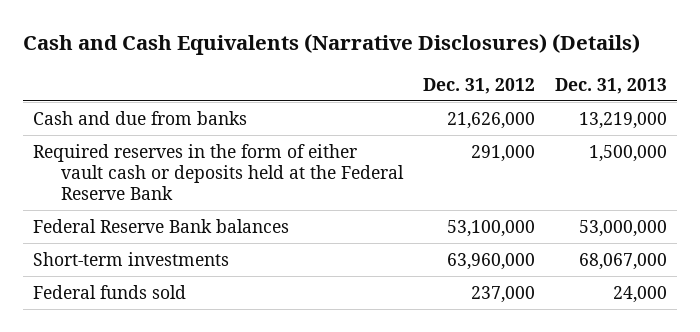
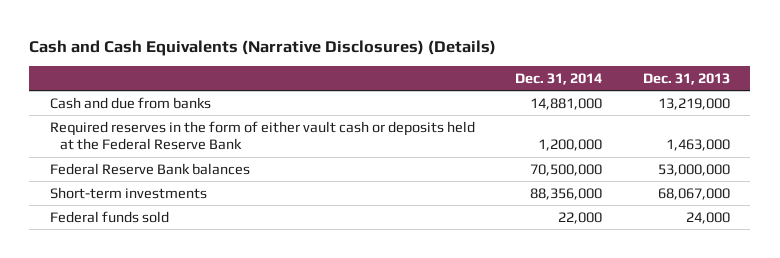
- | Dec. 31, 2012 | Dec. 31, 2013
+ | Dec. 31, 2014 | Dec. 31, 2013
- Required reserves in the form of either vault cash or deposits held at the Federal Reserve Bank | 291,000 | 1,500,000
+ Required reserves in the form of either vault cash or deposits held at the Federal Reserve Bank | 1,200,000 | 1,463,000

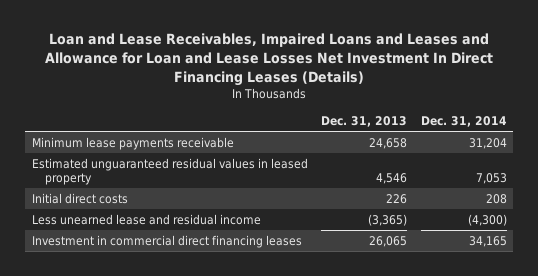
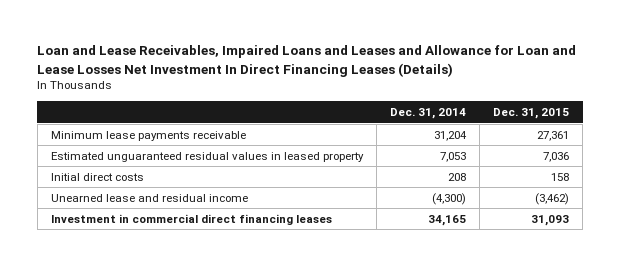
- | Dec. 31, 2013 | Dec. 31, 2014
+ | Dec. 31, 2014 | Dec. 31, 2015
- Less unearned lease and residual income | (3,365) | (4,300)
+ Unearned lease and residual income | (4,300) | (3,462)

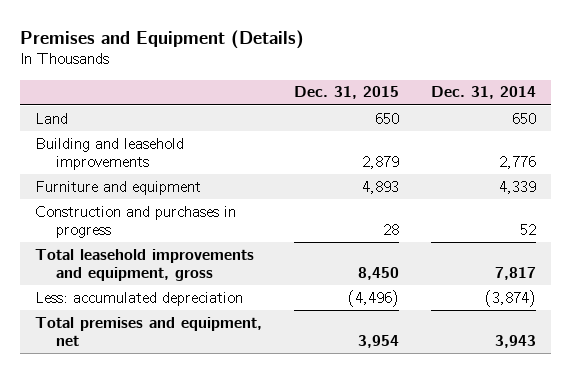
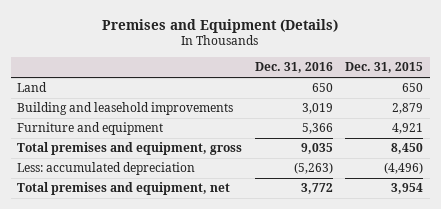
- | Dec. 31, 2015 | Dec. 31, 2014
+ | Dec. 31, 2016 | Dec. 31, 2015
- Furniture and equipment | 4,893 | 4,339
- Construction and purchases in progress | 28 | 52
- Total leasehold improvements and equipment, gross | 8,450 | 7,817
+ Furniture and equipment | 5,366 | 4,921
+ Total premises and equipment, gross | 9,035 | 8,450

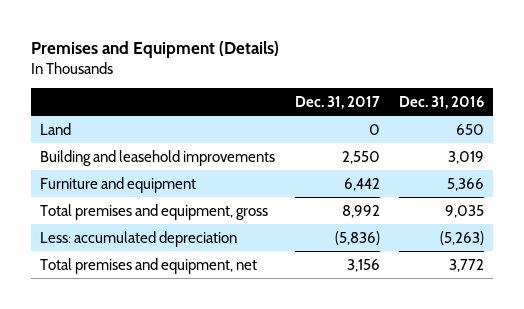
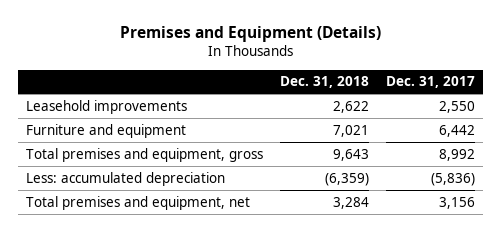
- | Dec. 31, 2017 | Dec. 31, 2016
+ | Dec. 31, 2018 | Dec. 31, 2017
- Land | 0 | 650
- Building and leasehold improvements | 2,550 | 3,019
+ Leasehold improvements | 2,622 | 2,550

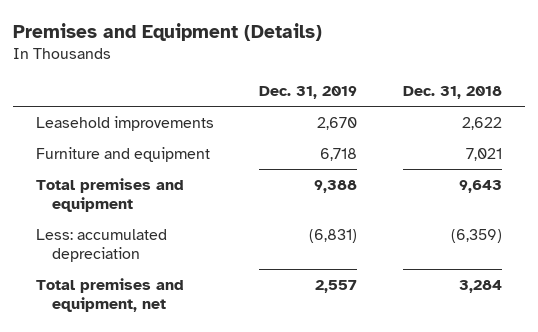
- | Dec. 31, 2018 | Dec. 31, 2017
+ | Dec. 31, 2019 | Dec. 31, 2018
- Total premises and equipment, gross | 9,643 | 8,992
+ Total premises and equipment | 9,388 | 9,643

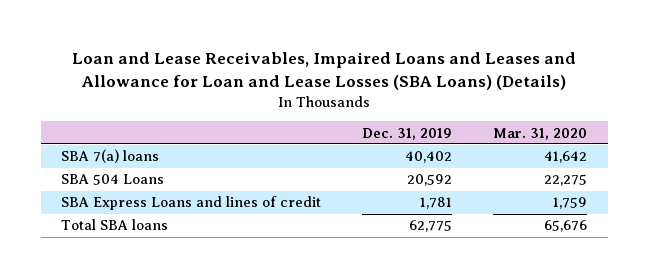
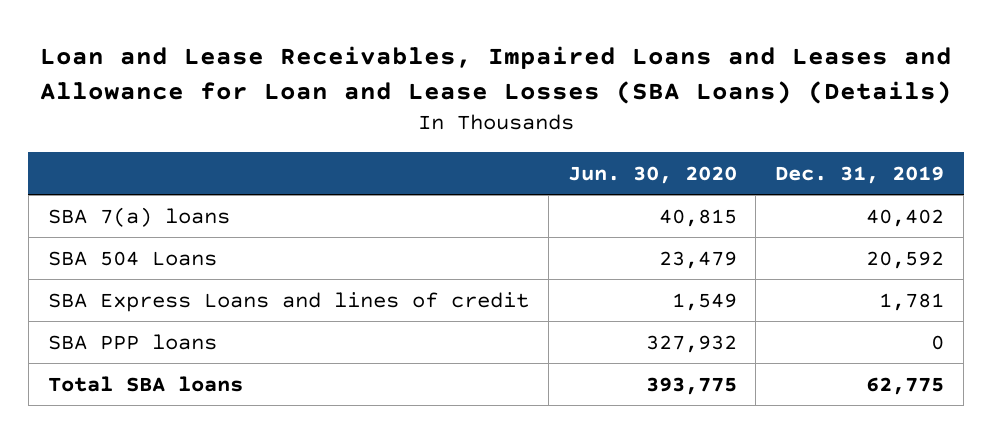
- | Dec. 31, 2019 | Mar. 31, 2020
+ | Jun. 30, 2020 | Dec. 31, 2019
+ SBA PPP loans | 327,932 | 0

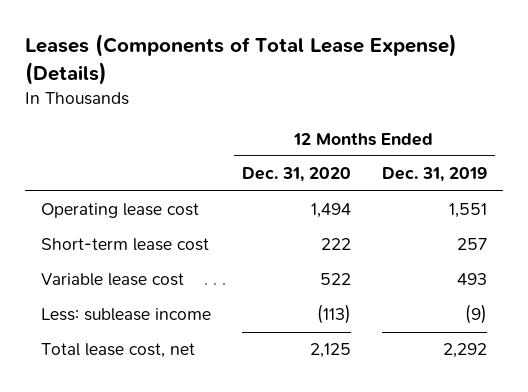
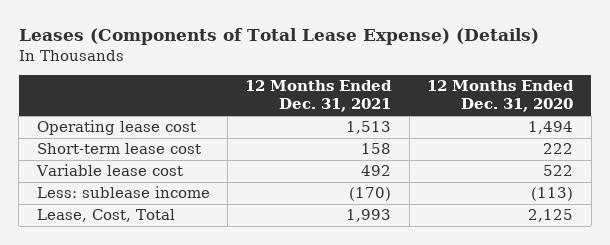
- | 12 Months Ended Dec. 31, 2020 | 12 Months Ended Dec. 31, 2019
+ | 12 Months Ended Dec. 31, 2021 | 12 Months Ended Dec. 31, 2020
- Total lease cost, net | 2,125 | 2,292
+ Lease, Cost, Total | 1,993 | 2,125

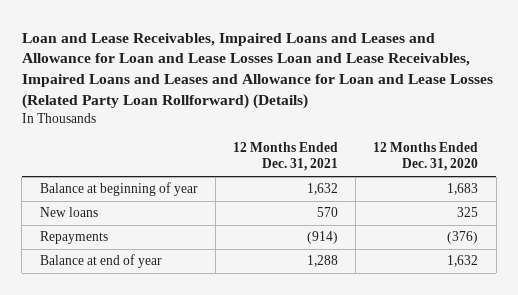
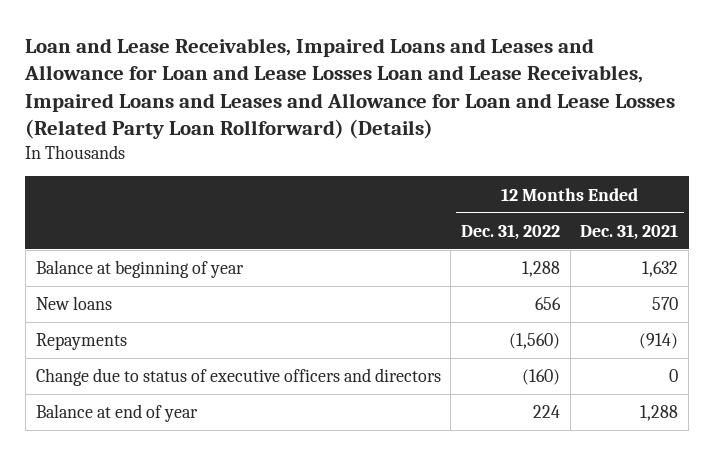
- | 12 Months Ended Dec. 31, 2021 | 12 Months Ended Dec. 31, 2020
+ | 12 Months Ended Dec. 31, 2022 | 12 Months Ended Dec. 31, 2021
+ Change due to status of executive officers and directors | (160) | 0

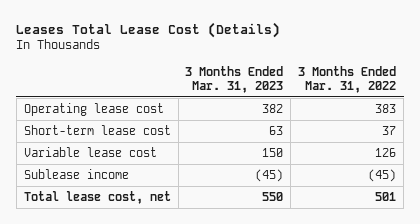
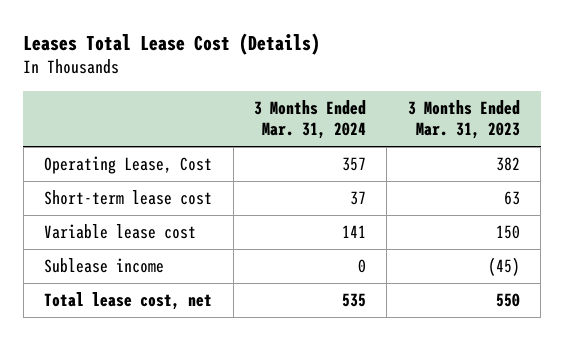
- | 3 Months Ended Mar. 31, 2023 | 3 Months Ended Mar. 31, 2022
+ | 3 Months Ended Mar. 31, 2024 | 3 Months Ended Mar. 31, 2023
- Operating lease cost | 382 | 383
+ Operating Lease, Cost | 357 | 382

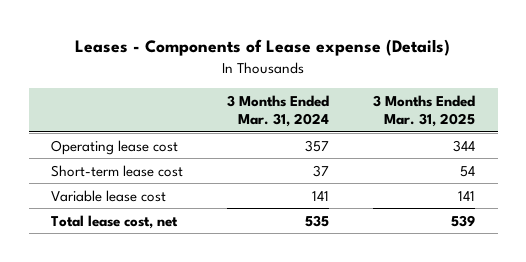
- Leases Total Lease Cost (Details)
+ Leases - Components of Lease expense (Details)
- | 3 Months Ended Mar. 31, 2024 | 3 Months Ended Mar. 31, 2023
+ | 3 Months Ended Mar. 31, 2024 | 3 Months Ended Mar. 31, 2025
- Operating Lease, Cost | 357 | 382
+ Operating lease cost | 357 | 344
- Sublease income | 0 | (45)

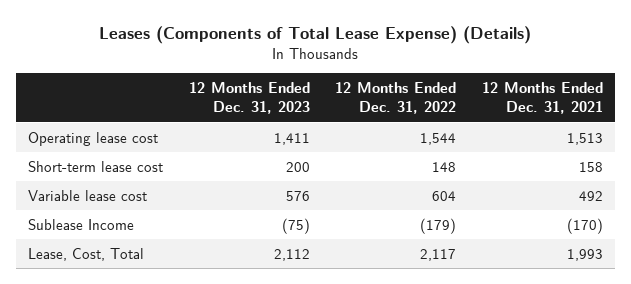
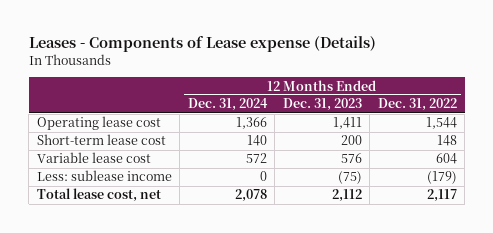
- Leases (Components of Total Lease Expense) (Details)
+ Leases - Components of Lease expense (Details)
- | 12 Months Ended Dec. 31, 2023 | 12 Months Ended Dec. 31, 2022 | 12 Months Ended Dec. 31, 2021
+ | 12 Months Ended Dec. 31, 2024 | 12 Months Ended Dec. 31, 2023 | 12 Months Ended Dec. 31, 2022
- Sublease Income | (75) | (179) | (170)
- Lease, Cost, Total | 2,112 | 2,117 | 1,993
+ Less: sublease income | 0 | (75) | (179)
+ Total lease cost, net | 2,078 | 2,112 | 2,117

